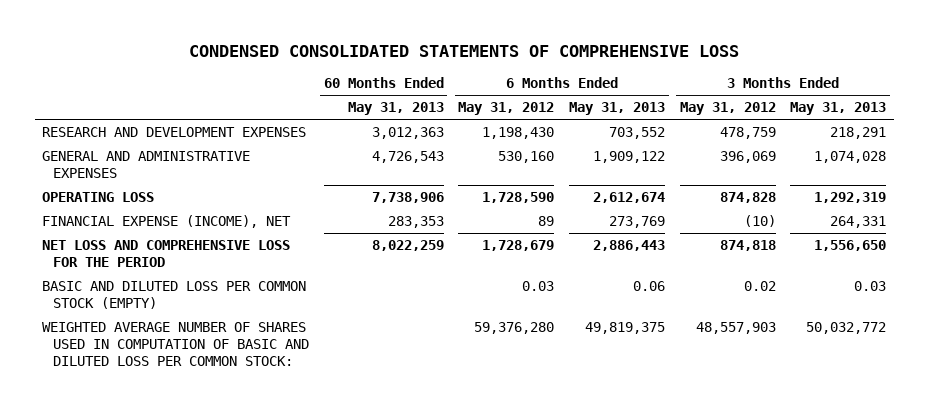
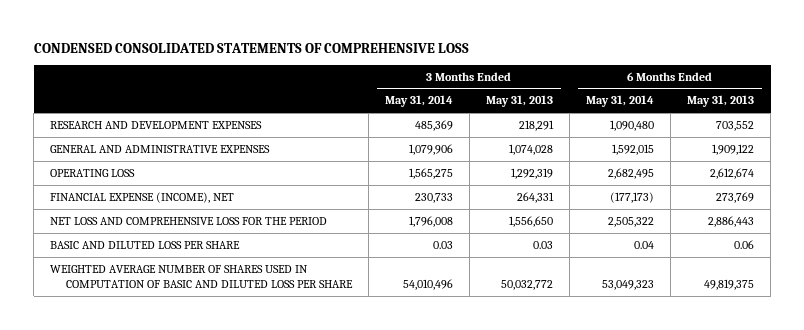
- | 60 Months Ended May 31, 2013 | 6 Months Ended May 31, 2012 | 6 Months Ended May 31, 2013 | 3 Months Ended May 31, 2012 | 3 Months Ended May 31, 2013
+ | 3 Months Ended May 31, 2014 | 3 Months Ended May 31, 2013 | 6 Months Ended May 31, 2014 | 6 Months Ended May 31, 2013
- BASIC AND DILUTED LOSS PER COMMON STOCK (EMPTY) | | 0.03 | 0.06 | 0.02 | 0.03
- WEIGHTED AVERAGE NUMBER OF SHARES USED IN COMPUTATION OF BASIC AND DILUTED LOSS PER COMMON STOCK: | | 59,376,280 | 49,819,375 | 48,557,903 | 50,032,772
+ BASIC AND DILUTED LOSS PER SHARE | 0.03 | 0.03 | 0.04 | 0.06
+ WEIGHTED AVERAGE NUMBER OF SHARES USED IN COMPUTATION OF BASIC AND DILUTED LOSS PER SHARE | 54,010,496 | 50,032,772 | 53,049,323 | 49,819,375

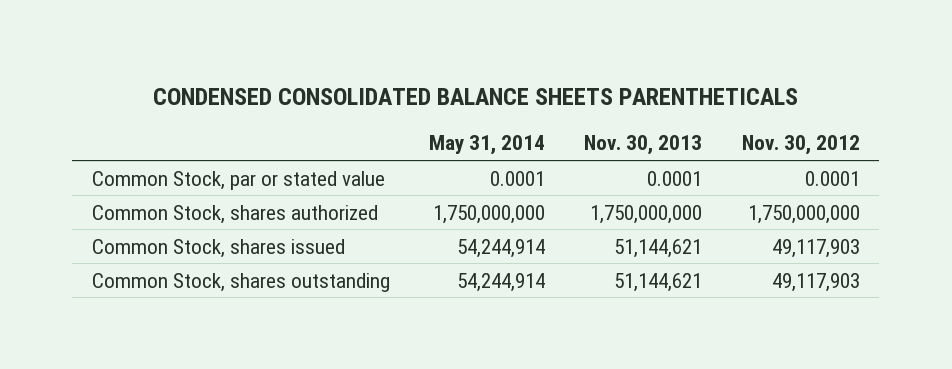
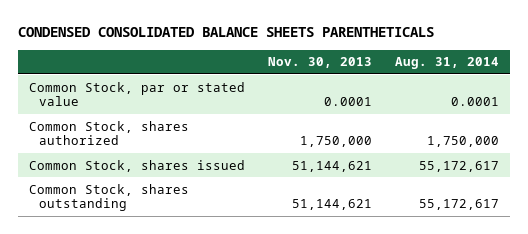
- | May 31, 2014 | Nov. 30, 2013 | Nov. 30, 2012
+ | Nov. 30, 2013 | Aug. 31, 2014
- Common Stock, shares authorized | 1,750,000,000 | 1,750,000,000 | 1,750,000,000
+ Common Stock, shares authorized | 1,750,000 | 1,750,000

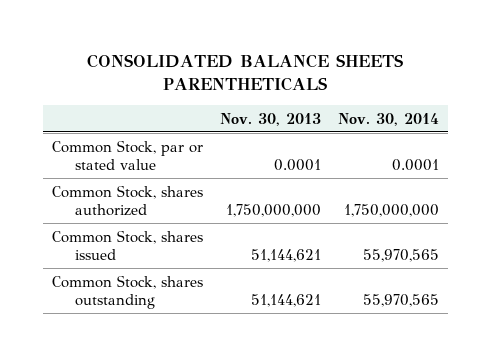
- CONDENSED CONSOLIDATED BALANCE SHEETS PARENTHETICALS
+ CONSOLIDATED BALANCE SHEETS PARENTHETICALS
- | Nov. 30, 2013 | Aug. 31, 2014
+ | Nov. 30, 2013 | Nov. 30, 2014
- Common Stock, shares authorized | 1,750,000 | 1,750,000
+ Common Stock, shares authorized | 1,750,000,000 | 1,750,000,000

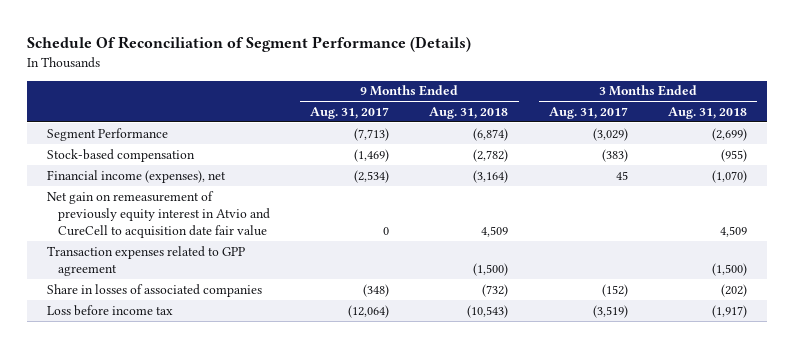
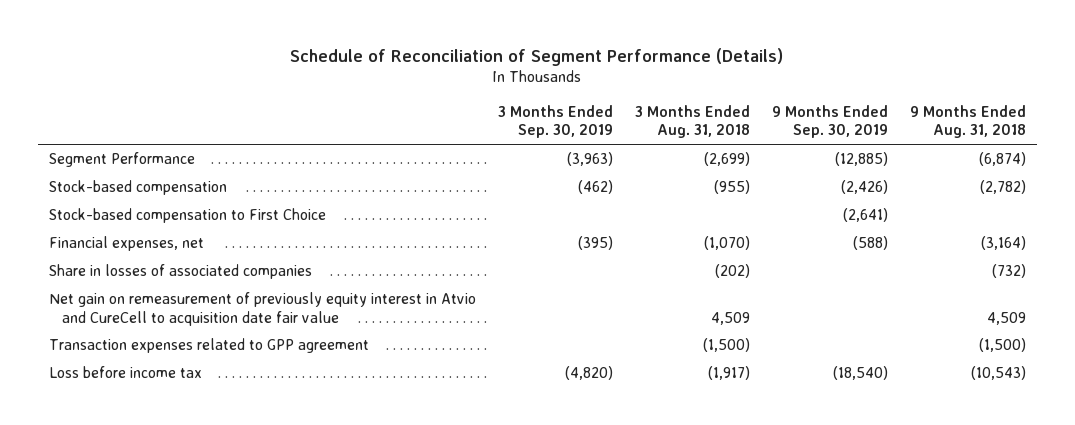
- Schedule Of Reconciliation of Segment Performance (Details)
+ Schedule of Reconciliation of Segment Performance (Details)
- | 9 Months Ended Aug. 31, 2017 | 9 Months Ended Aug. 31, 2018 | 3 Months Ended Aug. 31, 2017 | 3 Months Ended Aug. 31, 2018
+ | 3 Months Ended Sep. 30, 2019 | 3 Months Ended Aug. 31, 2018 | 9 Months Ended Sep. 30, 2019 | 9 Months Ended Aug. 31, 2018
- Financial income (expenses), net | (2,534) | (3,164) | 45 | (1,070)
+ Stock-based compensation to First Choice | | | (2,641) |
+ Financial expenses, net | (395) | (1,070) | (588) | (3,164)
moved up: Share in losses of associated companies | | (202) | | (732)

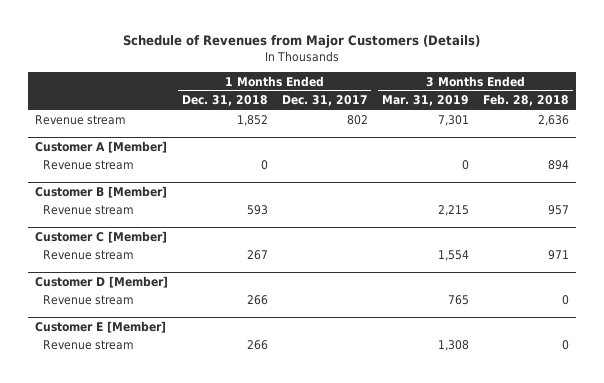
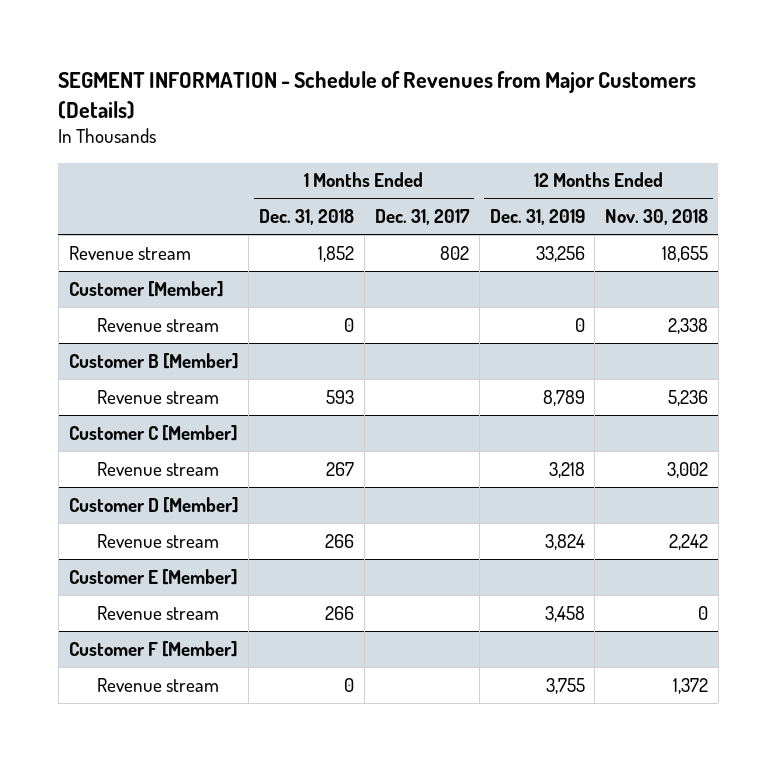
- Schedule of Revenues from Major Customers (Details)
+ SEGMENT INFORMATION - Schedule of Revenues from Major Customers (Details)
- | 1 Months Ended Dec. 31, 2018 | 1 Months Ended Dec. 31, 2017 | 3 Months Ended Mar. 31, 2019 | 3 Months Ended Feb. 28, 2018
+ | 1 Months Ended Dec. 31, 2018 | 1 Months Ended Dec. 31, 2017 | 12 Months Ended Dec. 31, 2019 | 12 Months Ended Nov. 30, 2018
- Customer A [Member]
+ Customer [Member]
+ Customer F [Member]
+ Revenue stream | 0 | | 3,755 | 1,372

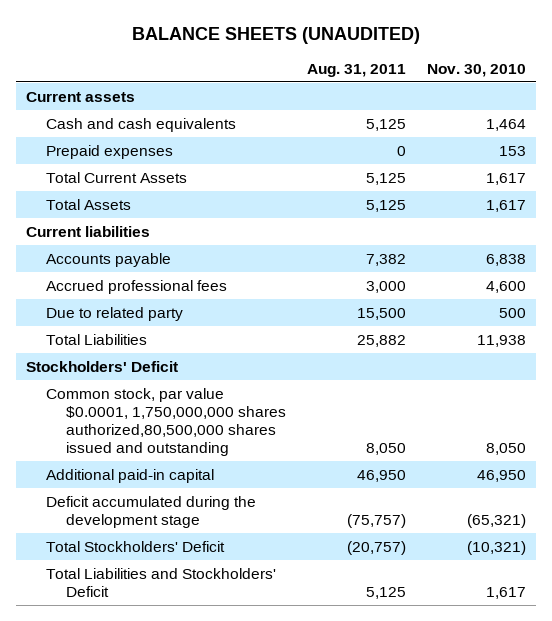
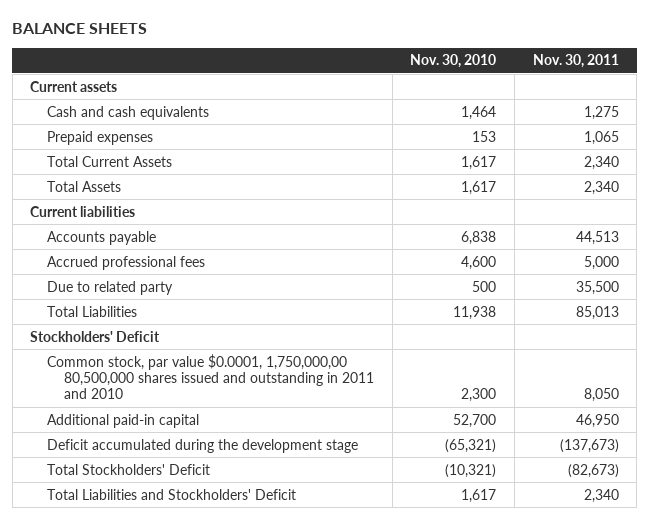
- BALANCE SHEETS (UNAUDITED)
+ BALANCE SHEETS
- | Aug. 31, 2011 | Nov. 30, 2010
+ | Nov. 30, 2010 | Nov. 30, 2011
- Common stock, par value $0.0001, 1,750,000,000 shares authorized,80,500,000 shares issued and outstanding | 8,050 | 8,050
- Additional paid-in capital | 46,950 | 46,950
+ Common stock, par value $0.0001, 1,750,000,00 80,500,000 shares issued and outstanding in 2011 and 2010 | 2,300 | 8,050
+ Additional paid-in capital | 52,700 | 46,950

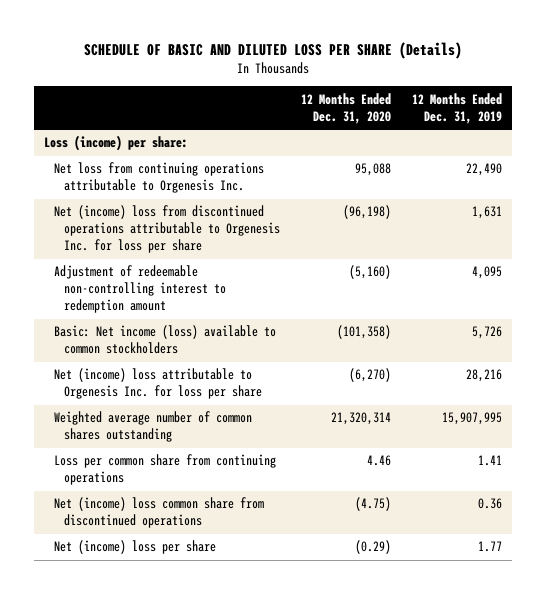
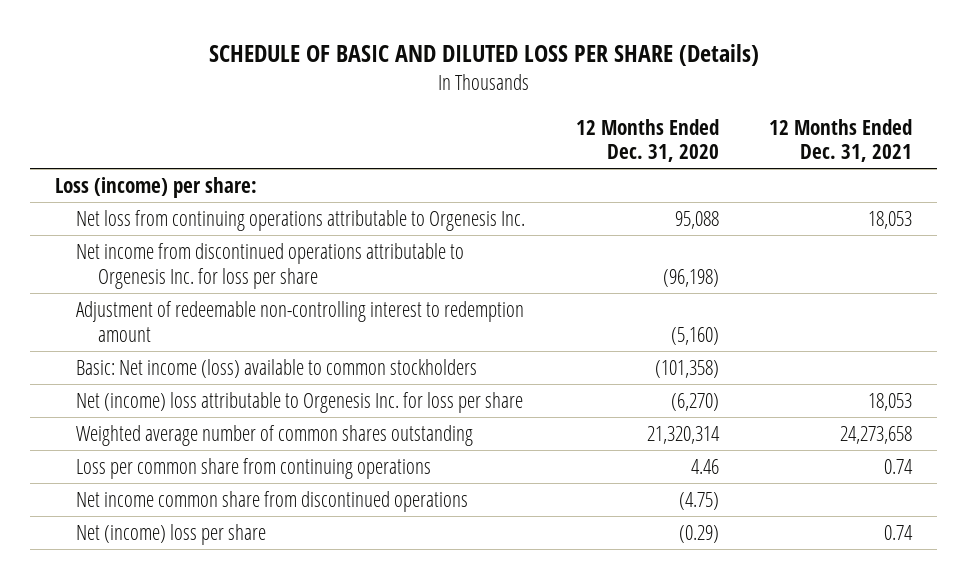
- | 12 Months Ended Dec. 31, 2020 | 12 Months Ended Dec. 31, 2019
+ | 12 Months Ended Dec. 31, 2020 | 12 Months Ended Dec. 31, 2021
- Net (income) loss from discontinued operations attributable to Orgenesis Inc. for loss per share | (96,198) | 1,631
+ Net income from discontinued operations attributable to Orgenesis Inc. for loss per share | (96,198) |
- Net (income) loss common share from discontinued operations | (4.75) | 0.36
+ Net income common share from discontinued operations | (4.75) |

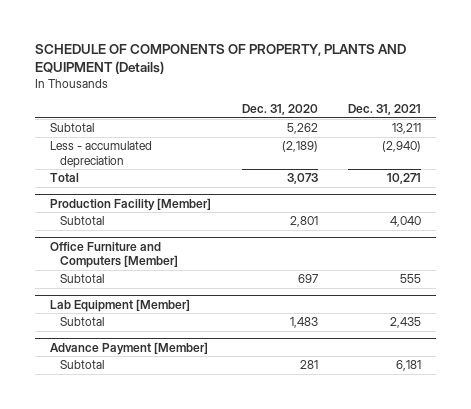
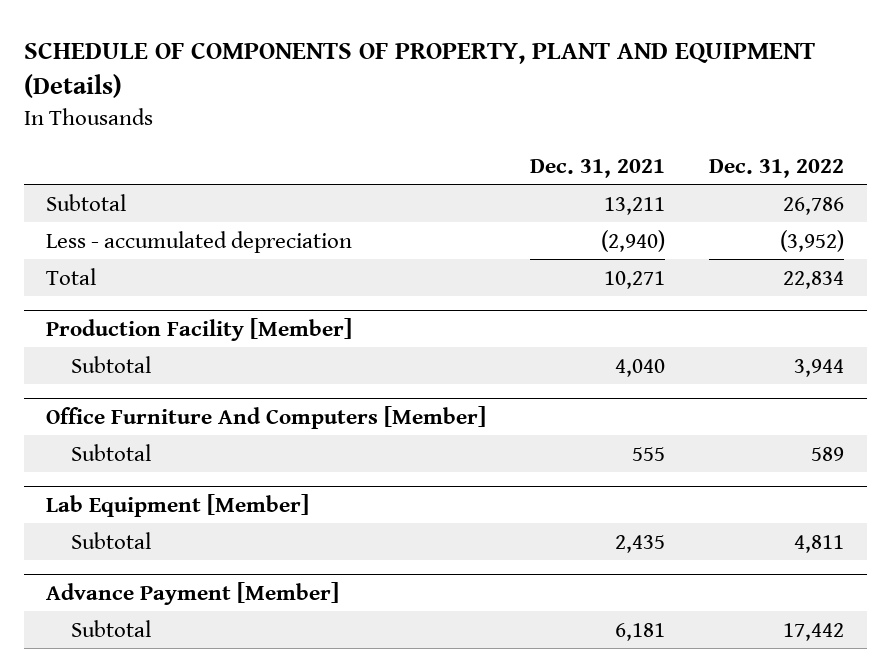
- SCHEDULE OF COMPONENTS OF PROPERTY, PLANTS AND EQUIPMENT (Details)
+ SCHEDULE OF COMPONENTS OF PROPERTY, PLANT AND EQUIPMENT (Details)
- | Dec. 31, 2020 | Dec. 31, 2021
+ | Dec. 31, 2021 | Dec. 31, 2022
- Office Furniture and Computers [Member]
+ Office Furniture And Computers [Member]

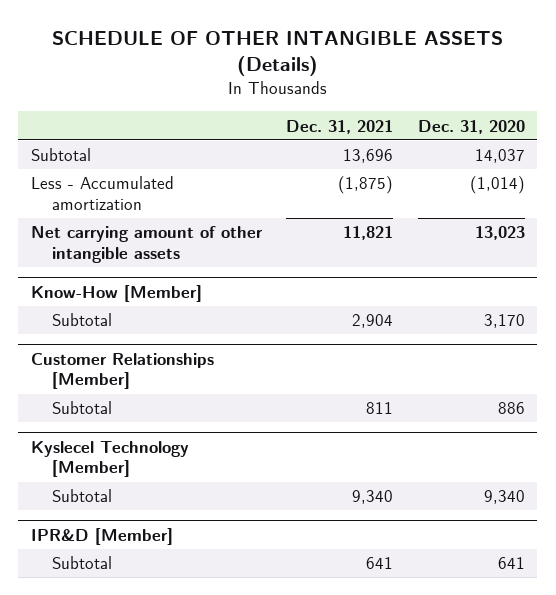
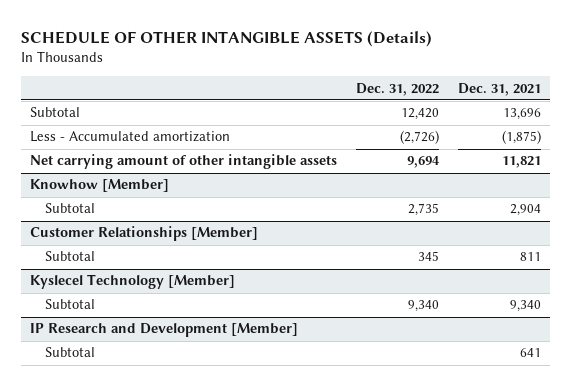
- | Dec. 31, 2021 | Dec. 31, 2020
+ | Dec. 31, 2022 | Dec. 31, 2021
- Know-How [Member]
+ Knowhow [Member]
- IPR&D [Member]
+ IP Research and Development [Member]

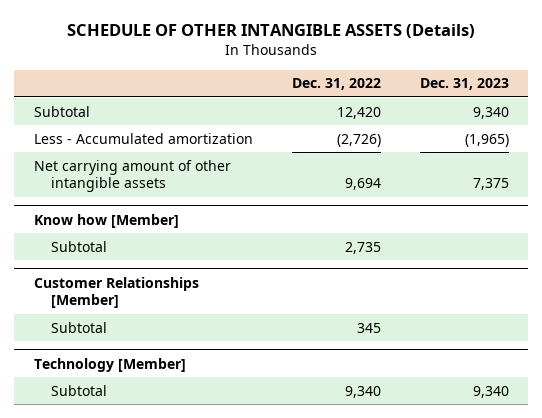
- | Dec. 31, 2022 | Dec. 31, 2021
+ | Dec. 31, 2022 | Dec. 31, 2023
- Knowhow [Member]
+ Know how [Member]
- Kyslecel Technology [Member]
+ Technology [Member]
- IP Research and Development [Member]
- Subtotal | | 641

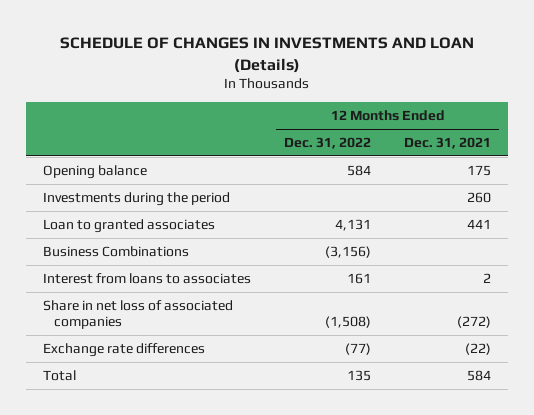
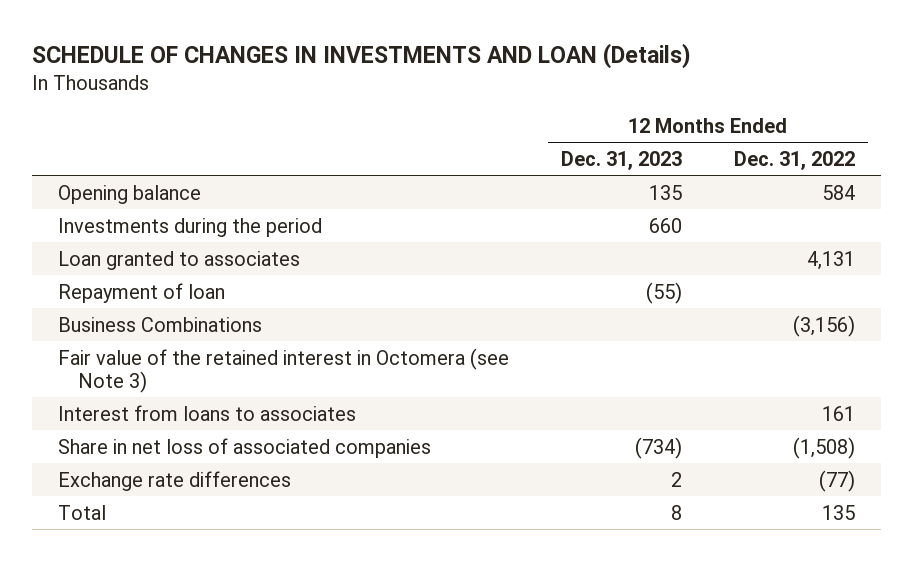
- | 12 Months Ended Dec. 31, 2022 | 12 Months Ended Dec. 31, 2021
+ | 12 Months Ended Dec. 31, 2023 | 12 Months Ended Dec. 31, 2022
- Loan to granted associates | 4,131 | 441
+ Loan granted to associates | | 4,131
+ Repayment of loan | (55) |
+ Fair value of the retained interest in Octomera (see Note 3)

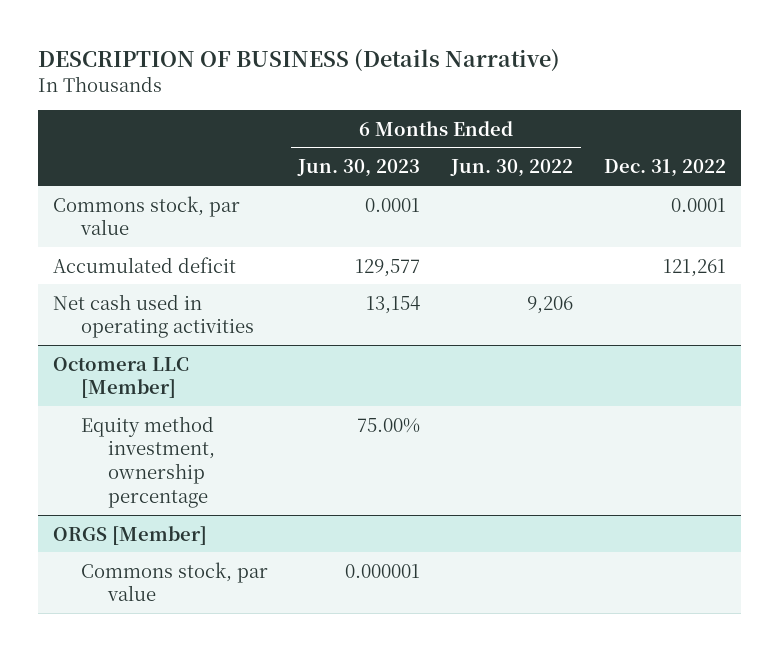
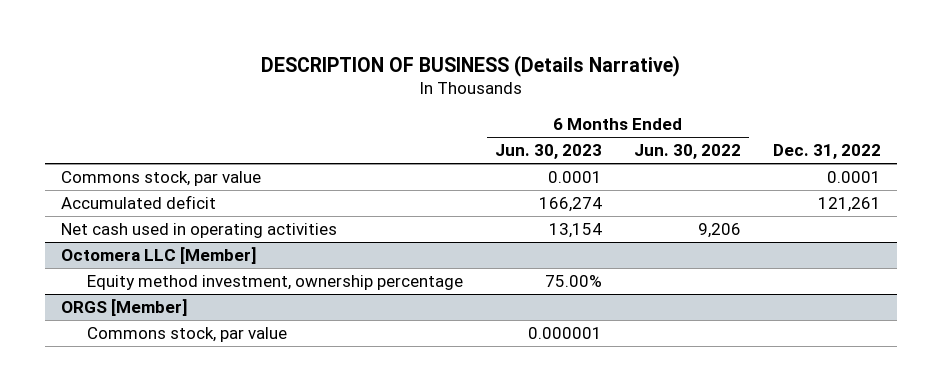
- Accumulated deficit | 129,577 | | 121,261
+ Accumulated deficit | 166,274 | | 121,261

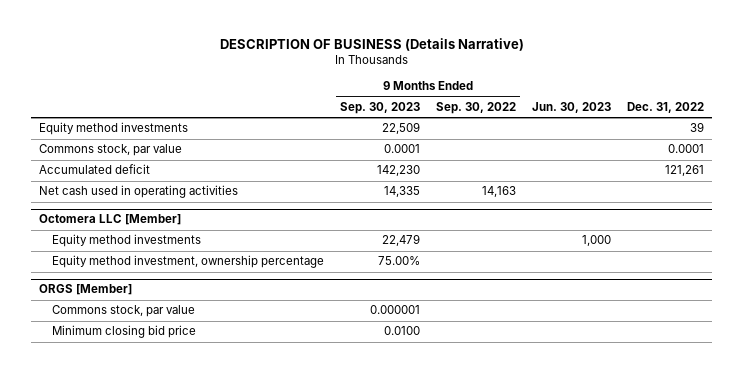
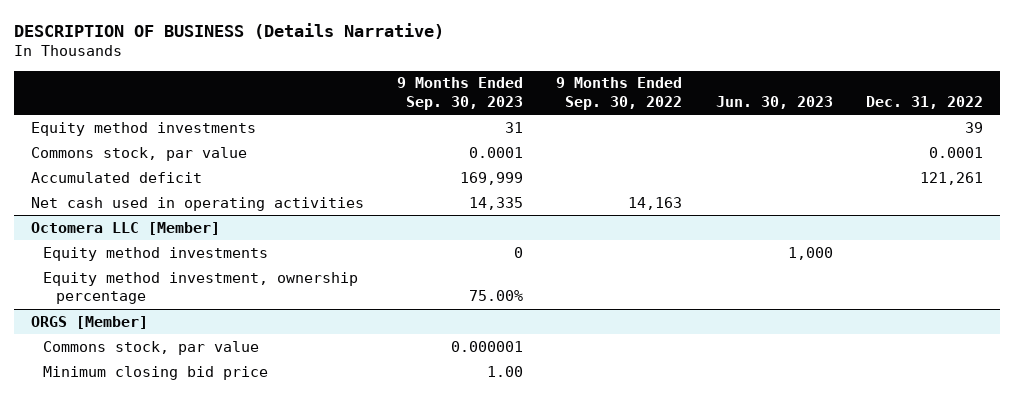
- Equity method investments | 22,509 | | | 39
+ Equity method investments | 31 | | | 39
- Accumulated deficit | 142,230 | | | 121,261
+ Accumulated deficit | 169,999 | | | 121,261
@ Octomera LLC [Member]
- Equity method investments | 22,479 | | 1,000 |
+ Equity method investments | 0 | | 1,000 |
@ ORGS [Member]
- Minimum closing bid price | 0.0100 | | |
+ Minimum closing bid price | 1.00 | | |

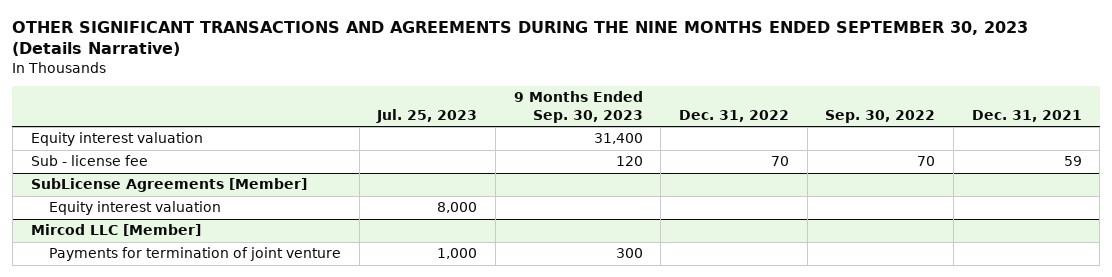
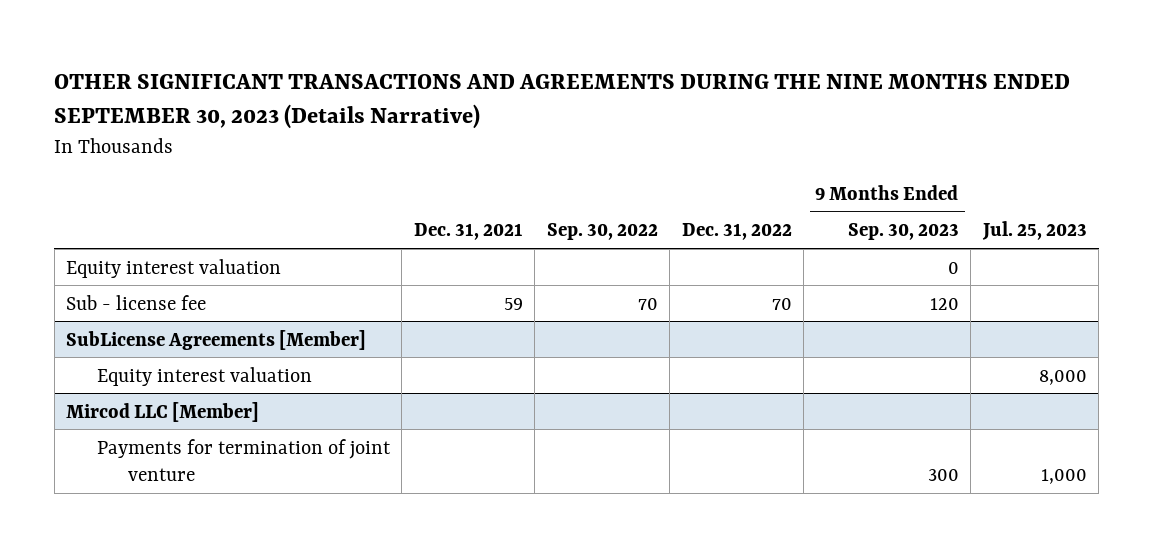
- | Jul. 25, 2023 | 9 Months Ended Sep. 30, 2023 | Dec. 31, 2022 | Sep. 30, 2022 | Dec. 31, 2021
+ | Dec. 31, 2021 | Sep. 30, 2022 | Dec. 31, 2022 | 9 Months Ended Sep. 30, 2023 | Jul. 25, 2023
- Equity interest valuation | | 31,400 | | |
+ Equity interest valuation | | | | 0 |

